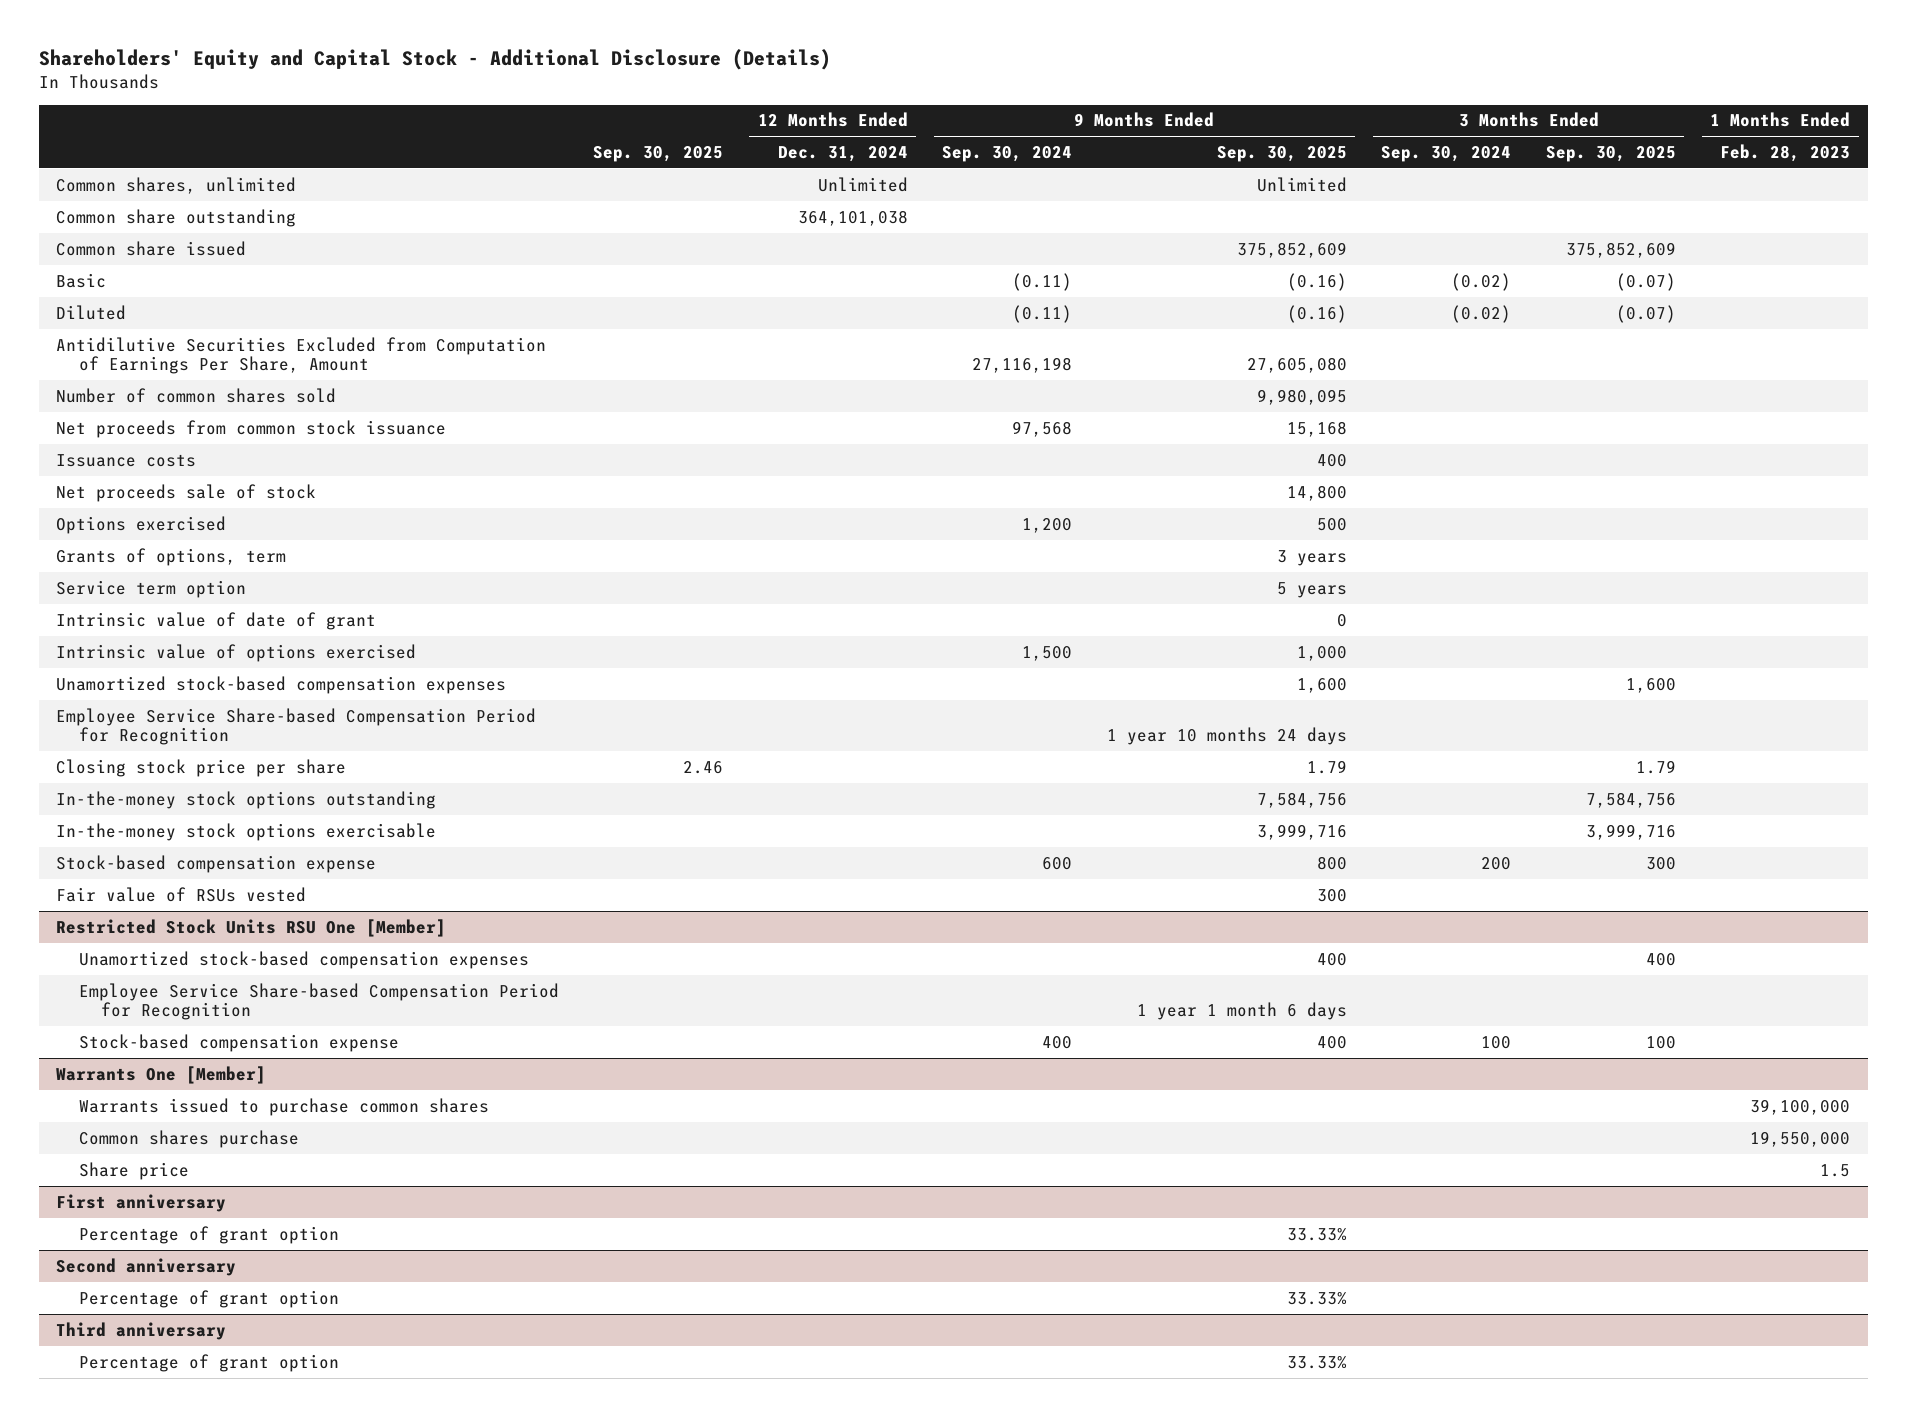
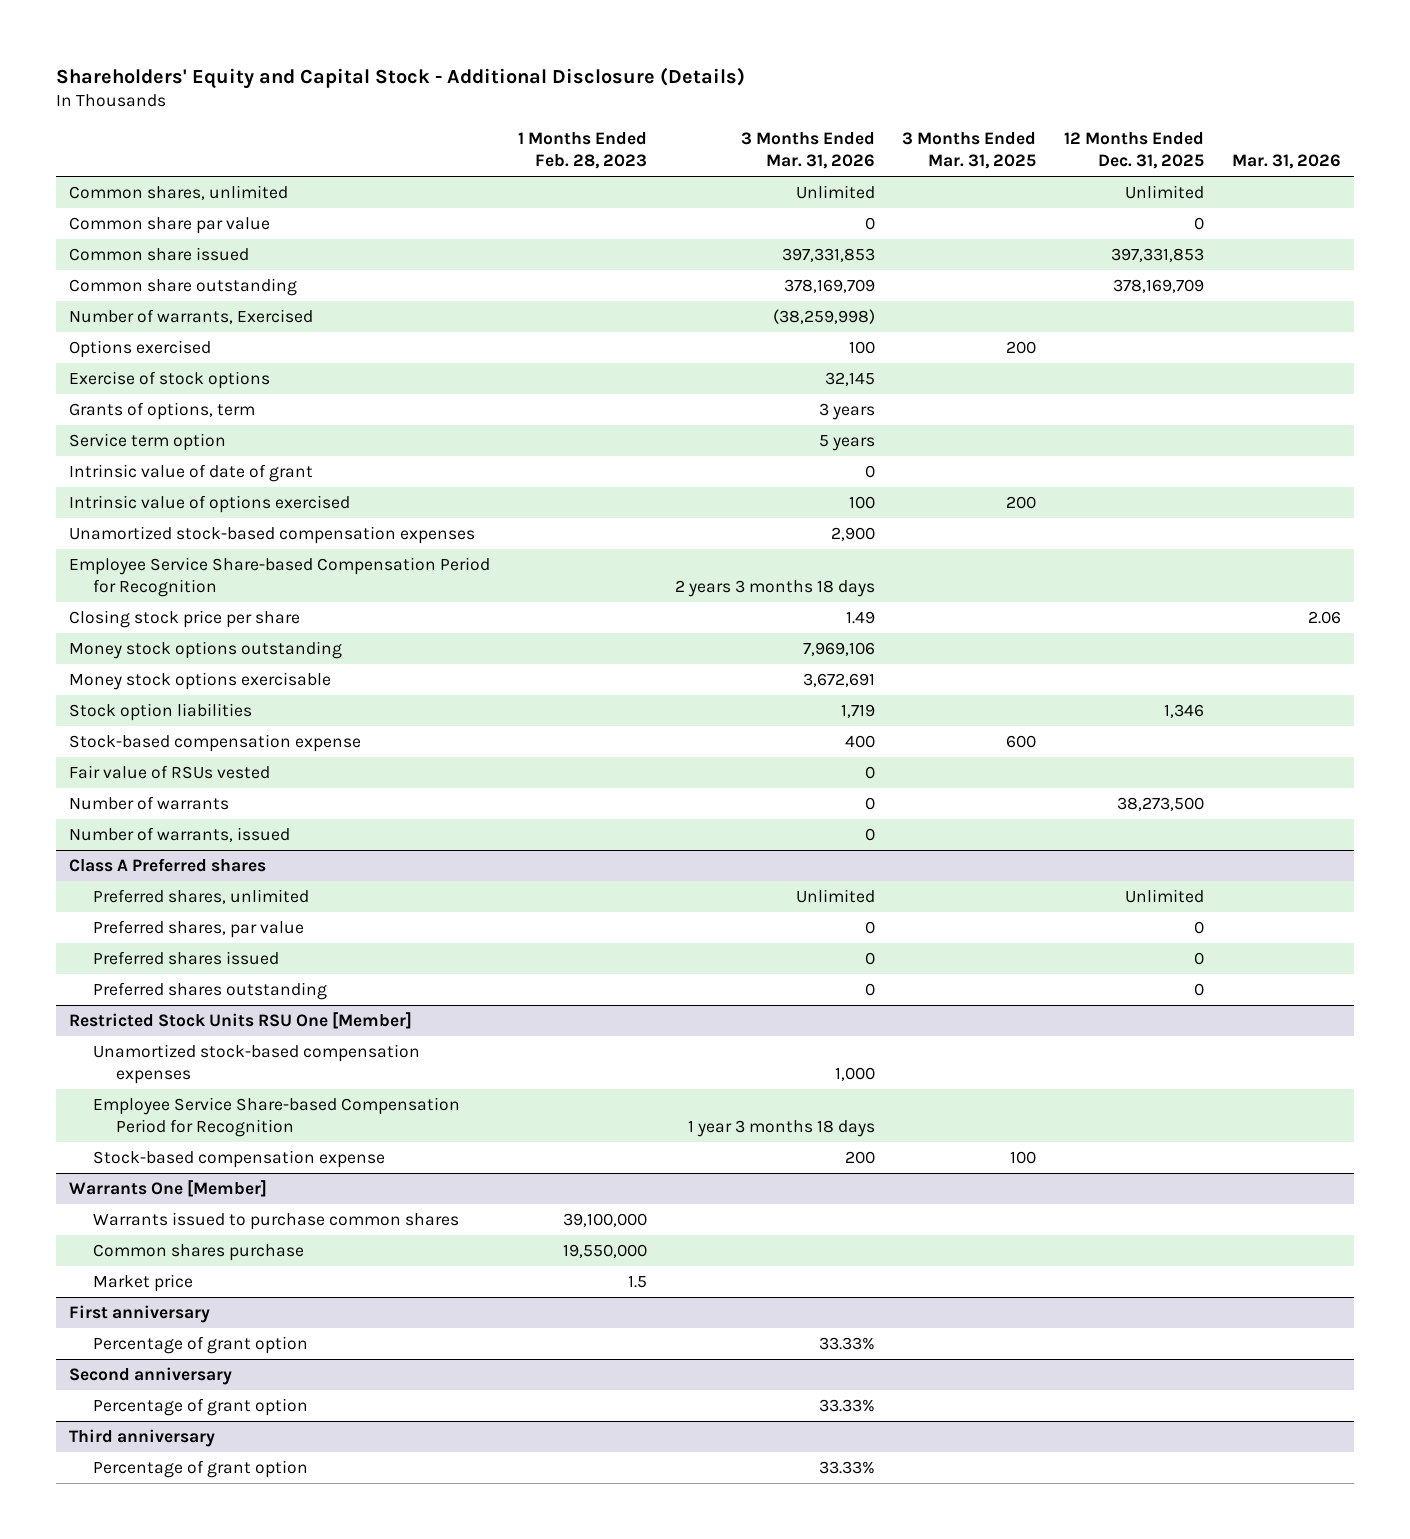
- | Sep. 30, 2025 | 12 Months Ended Dec. 31, 2024 | 9 Months Ended Sep. 30, 2024 | 9 Months Ended Sep. 30, 2025 | 3 Months Ended Sep. 30, 2024 | 3 Months Ended Sep. 30, 2025 | 1 Months Ended Feb. 28, 2023
+ | 1 Months Ended Feb. 28, 2023 | 3 Months Ended Mar. 31, 2026 | 3 Months Ended Mar. 31, 2025 | 12 Months Ended Dec. 31, 2025 | Mar. 31, 2026
+ Common share par value | | 0 | | 0 |
- Basic | | | (0.11) | (0.16) | (0.02) | (0.07) |
- Diluted | | | (0.11) | (0.16) | (0.02) | (0.07) |
- Antidilutive Securities Excluded from Computation of Earnings Per Share, Amount | | | 27,116,198 | 27,605,080 | | |
- Number of common shares sold | | | | 9,980,095 | | |
- Net proceeds from common stock issuance | | | 97,568 | 15,168 | | |
- Issuance costs | | | | 400 | | |
- Net proceeds sale of stock | | | | 14,800 | | |
moved down: Common share outstanding | | 378,169,709 | | 378,169,709 |
+ Number of warrants, Exercised | | (38,259,998) | | |
+ Exercise of stock options | | 32,145 | | |
- In-the-money stock options outstanding | | | | 7,584,756 | | 7,584,756 |
- In-the-money stock options exercisable | | | | 3,999,716 | | 3,999,716 |
+ Money stock options outstanding | | 7,969,106 | | |
+ Money stock options exercisable | | 3,672,691 | | |
+ Stock option liabilities | | 1,719 | | 1,346 |
+ Number of warrants | | 0 | | 38,273,500 |
+ Number of warrants, issued | | 0 | | |
+ Class A Preferred shares
+ Preferred shares, unlimited | | Unlimited | | Unlimited |
+ Preferred shares, par value | | 0 | | 0 |
+ Preferred shares issued | | 0 | | 0 |
+ Preferred shares outstanding | | 0 | | 0 |
@ Warrants One [Member]
- Share price | | | | | | | 1.5
+ Market price | 1.5 | | | |

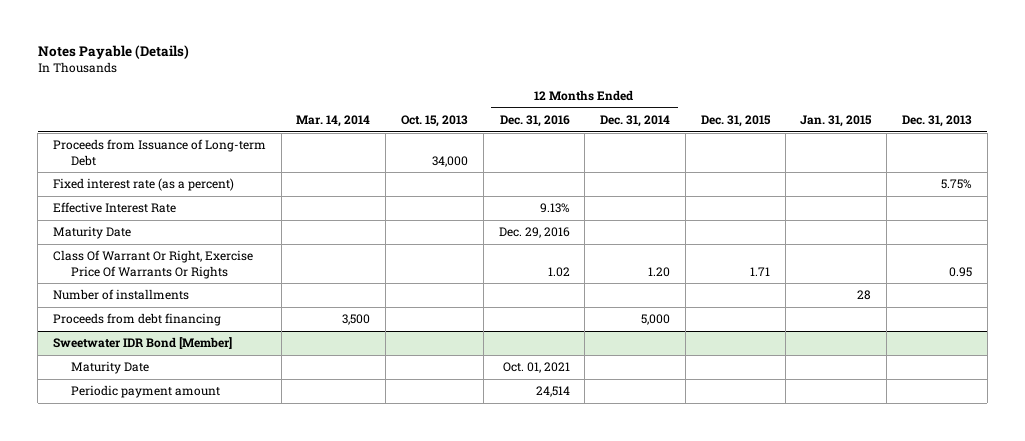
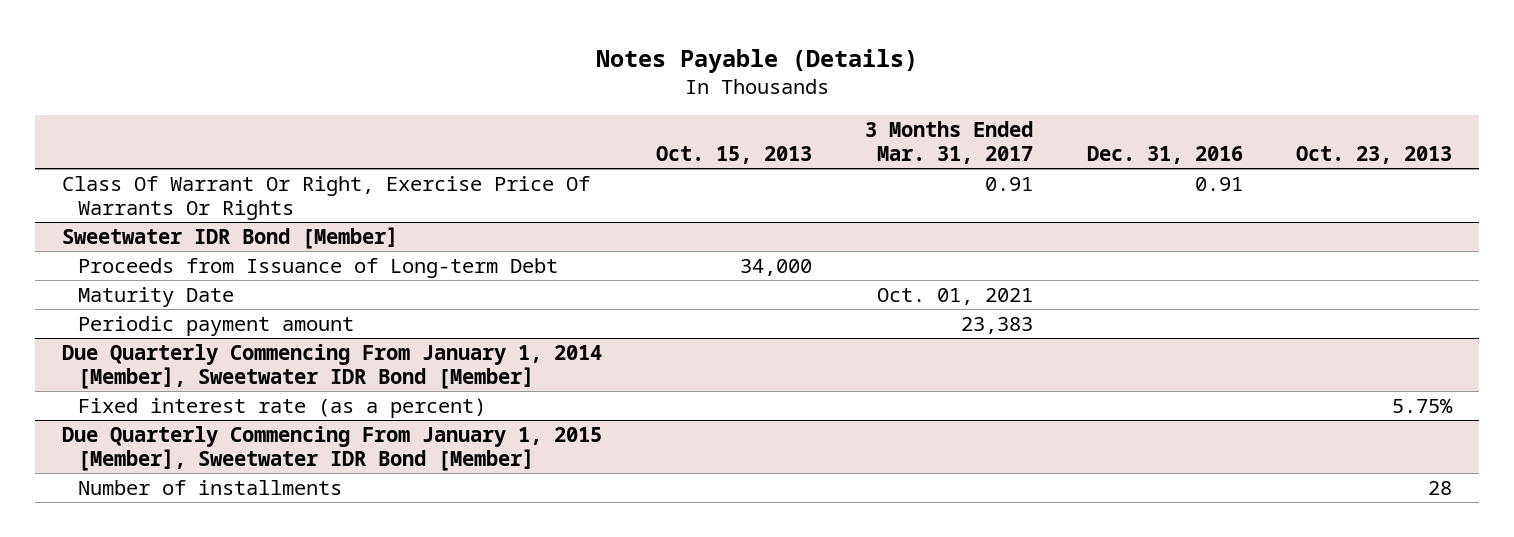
- | Mar. 14, 2014 | Oct. 15, 2013 | 12 Months Ended Dec. 31, 2016 | 12 Months Ended Dec. 31, 2014 | Dec. 31, 2015 | Jan. 31, 2015 | Dec. 31, 2013
+ | Oct. 15, 2013 | 3 Months Ended Mar. 31, 2017 | Dec. 31, 2016 | Oct. 23, 2013
- Proceeds from Issuance of Long-term Debt | | 34,000 | | | | |
- Fixed interest rate (as a percent) | | | | | | | 5.75%
- Effective Interest Rate | | | 9.13% | | | |
- Maturity Date | | | Dec. 29, 2016 | | | |
- Number of installments | | | | | | 28 |
- Proceeds from debt financing | 3,500 | | | 5,000 | | |
@ Sweetwater IDR Bond [Member]
+ Proceeds from Issuance of Long-term Debt | 34,000 | | |
+ Due Quarterly Commencing From January 1, 2014 [Member], Sweetwater IDR Bond [Member]
+ Fixed interest rate (as a percent) | | | | 5.75%
+ Due Quarterly Commencing From January 1, 2015 [Member], Sweetwater IDR Bond [Member]
+ Number of installments | | | | 28

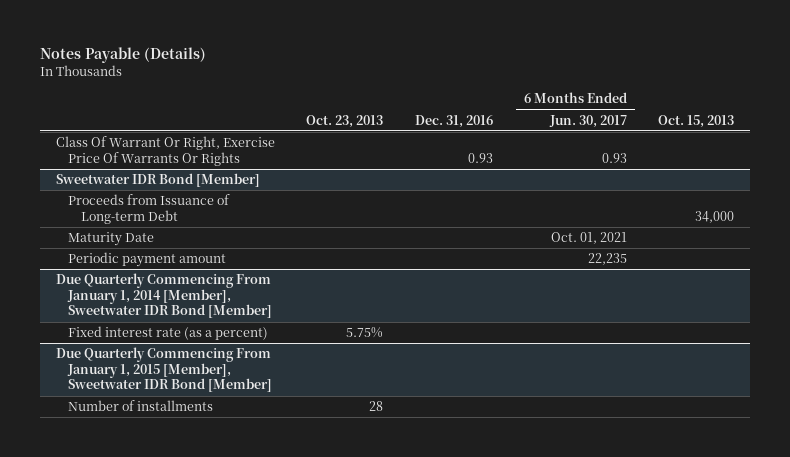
- | Oct. 15, 2013 | 3 Months Ended Mar. 31, 2017 | Dec. 31, 2016 | Oct. 23, 2013
+ | Oct. 23, 2013 | Dec. 31, 2016 | 6 Months Ended Jun. 30, 2017 | Oct. 15, 2013
- Class Of Warrant Or Right, Exercise Price Of Warrants Or Rights | | 0.91 | 0.91 |
+ Class Of Warrant Or Right, Exercise Price Of Warrants Or Rights | | 0.93 | 0.93 |

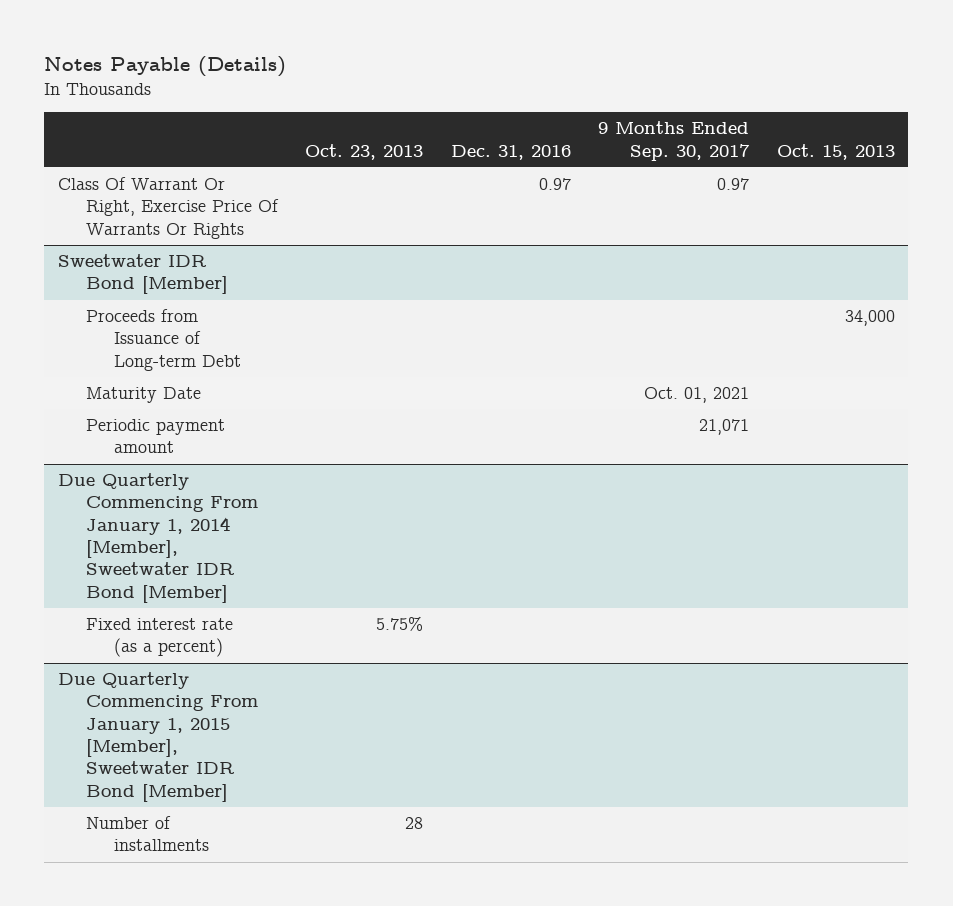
- | Oct. 23, 2013 | Dec. 31, 2016 | 6 Months Ended Jun. 30, 2017 | Oct. 15, 2013
+ | Oct. 23, 2013 | Dec. 31, 2016 | 9 Months Ended Sep. 30, 2017 | Oct. 15, 2013
- Class Of Warrant Or Right, Exercise Price Of Warrants Or Rights | | 0.93 | 0.93 |
+ Class Of Warrant Or Right, Exercise Price Of Warrants Or Rights | | 0.97 | 0.97 |

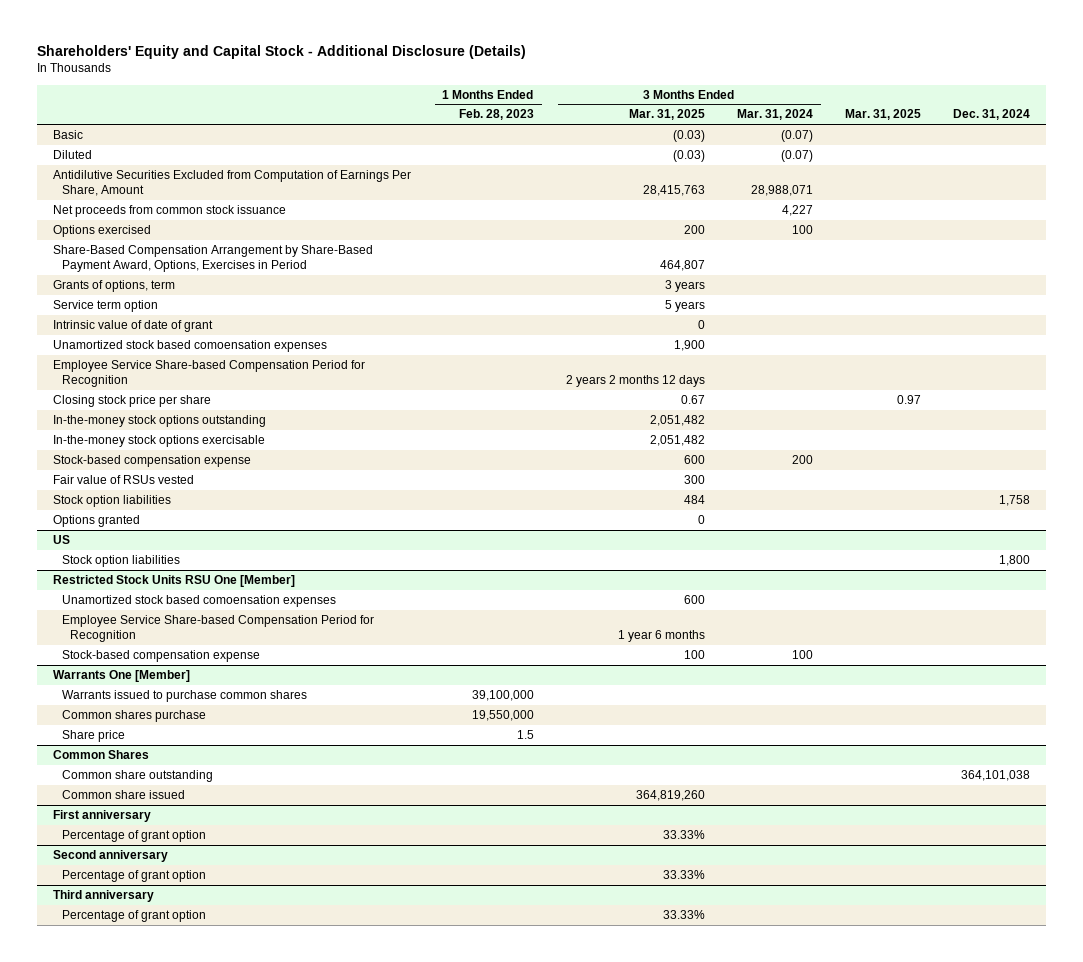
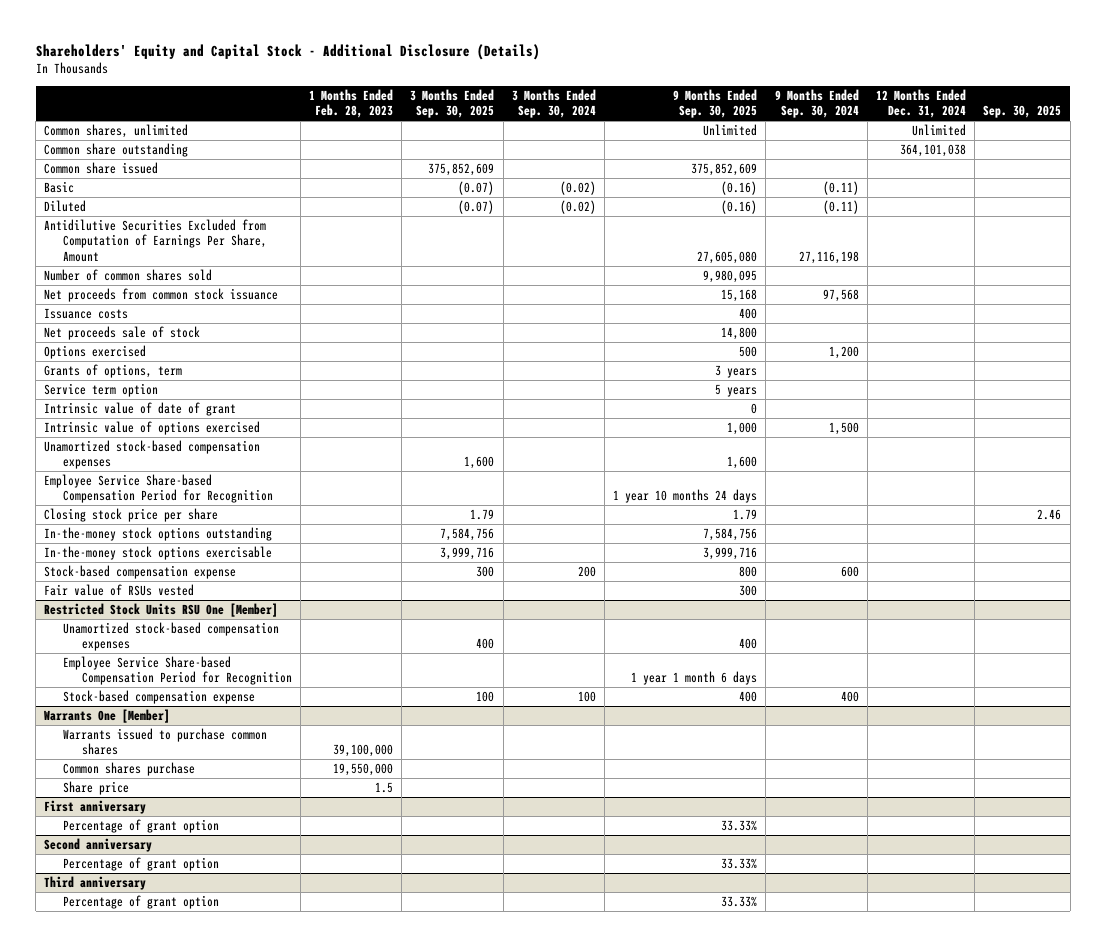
- | 1 Months Ended Feb. 28, 2023 | 3 Months Ended Mar. 31, 2025 | 3 Months Ended Mar. 31, 2024 | Mar. 31, 2025 | Dec. 31, 2024
+ | 1 Months Ended Feb. 28, 2023 | 3 Months Ended Sep. 30, 2025 | 3 Months Ended Sep. 30, 2024 | 9 Months Ended Sep. 30, 2025 | 9 Months Ended Sep. 30, 2024 | 12 Months Ended Dec. 31, 2024 | Sep. 30, 2025
+ Common shares, unlimited | | | | Unlimited | | Unlimited |
+ Common share outstanding | | | | | | 364,101,038 |
+ Common share issued | | 375,852,609 | | 375,852,609 | | |
+ Number of common shares sold | | | | 9,980,095 | | |
+ Issuance costs | | | | 400 | | |
+ Net proceeds sale of stock | | | | 14,800 | | |
- Share-Based Compensation Arrangement by Share-Based Payment Award, Options, Exercises in Period | | 464,807 | | |
- Unamortized stock based comoensation expenses | | 1,900 | | |
+ Intrinsic value of options exercised | | | | 1,000 | 1,500 | |
+ Unamortized stock-based compensation expenses | | 1,600 | | 1,600 | | |
- Stock option liabilities | | 484 | | | 1,758
- Options granted | | 0 | | |
- US
- Stock option liabilities | | | | | 1,800
@ Restricted Stock Units RSU One [Member]
- Unamortized stock based comoensation expenses | | 600 | | |
+ Unamortized stock-based compensation expenses | | 400 | | 400 | | |
- Common Shares
- Common share outstanding | | | | | 364,101,038
- Common share issued | | 364,819,260 | | |

